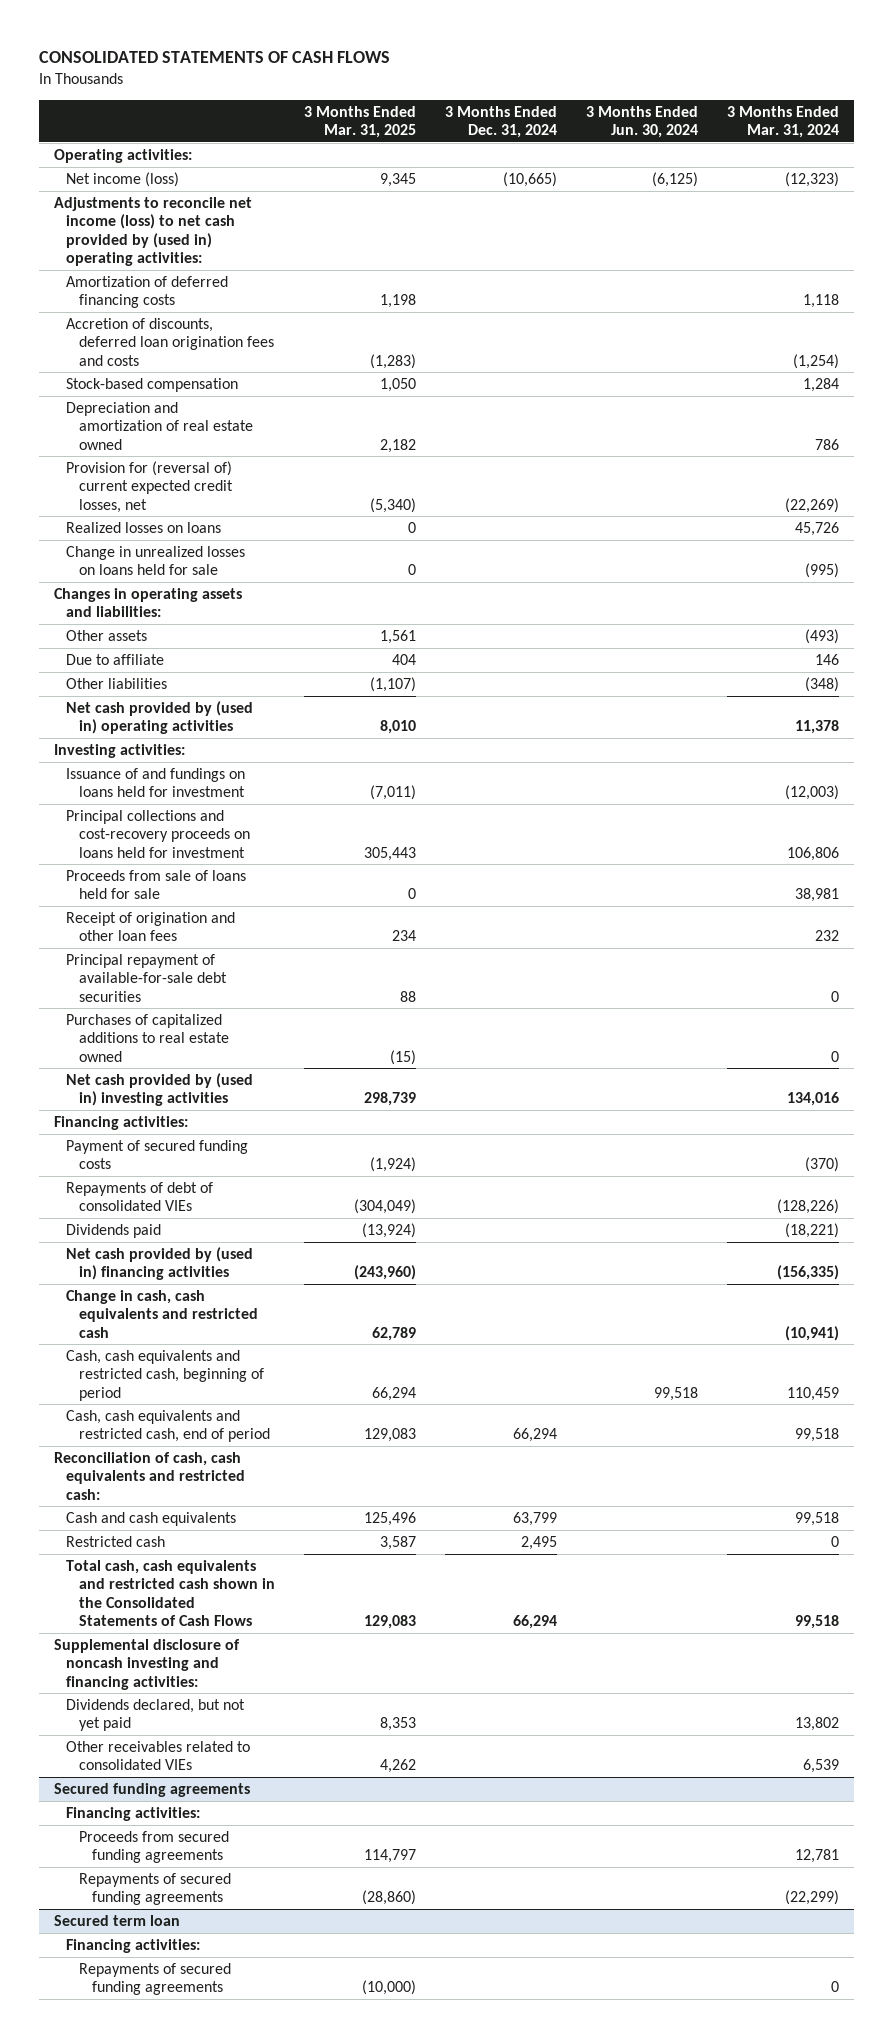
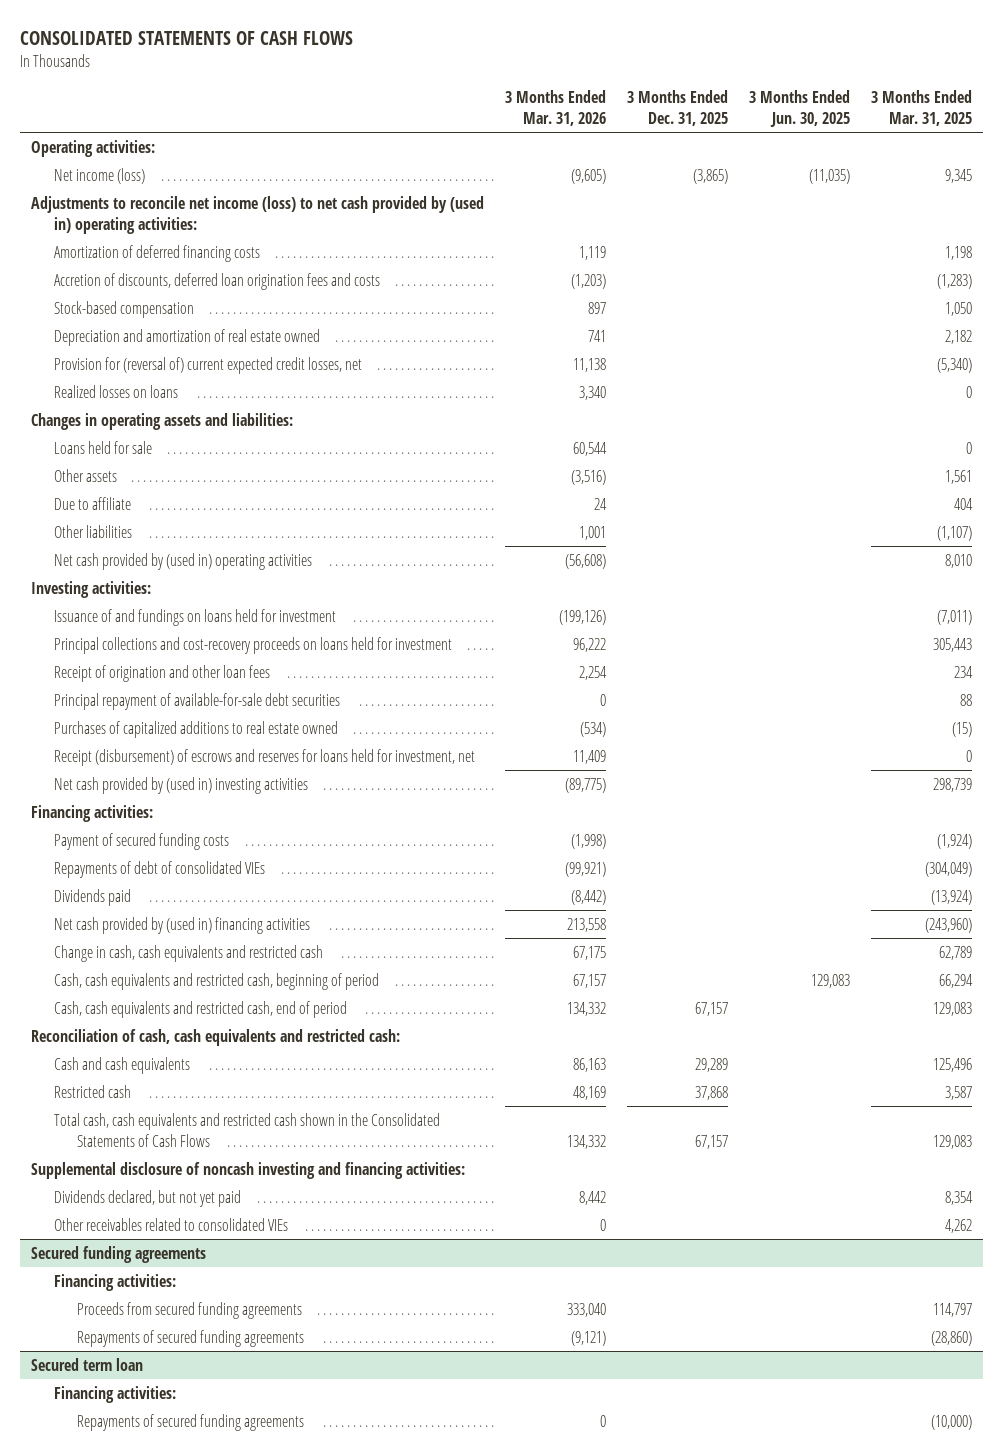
- | 3 Months Ended Mar. 31, 2025 | 3 Months Ended Dec. 31, 2024 | 3 Months Ended Jun. 30, 2024 | 3 Months Ended Mar. 31, 2024
+ | 3 Months Ended Mar. 31, 2026 | 3 Months Ended Dec. 31, 2025 | 3 Months Ended Jun. 30, 2025 | 3 Months Ended Mar. 31, 2025
- Change in unrealized losses on loans held for sale | 0 | | | (995)
+ Loans held for sale | 60,544 | | | 0
- Proceeds from sale of loans held for sale | 0 | | | 38,981
+ Receipt (disbursement) of escrows and reserves for loans held for investment, net | 11,409 | | | 0
- Dividends declared, but not yet paid | 8,353 | | | 13,802
+ Dividends declared, but not yet paid | 8,442 | | | 8,354

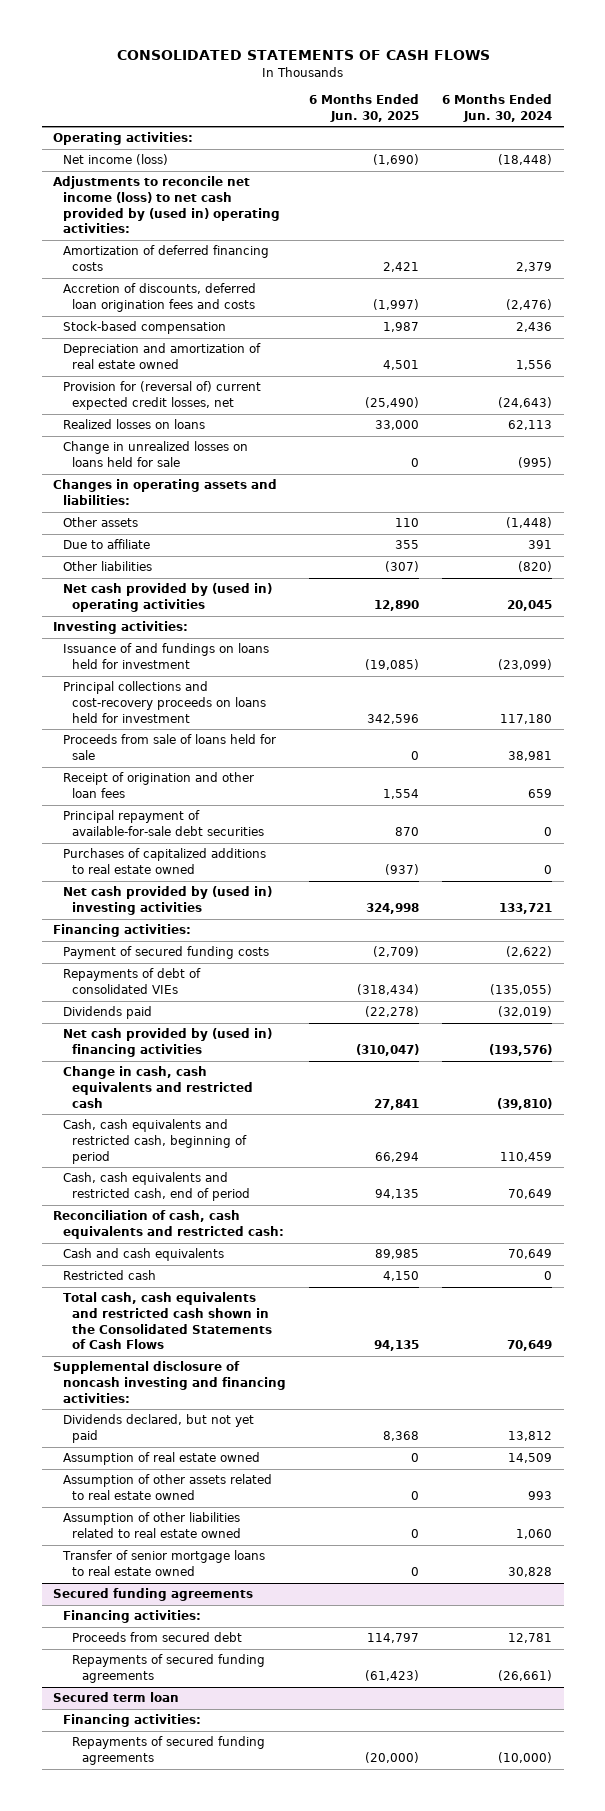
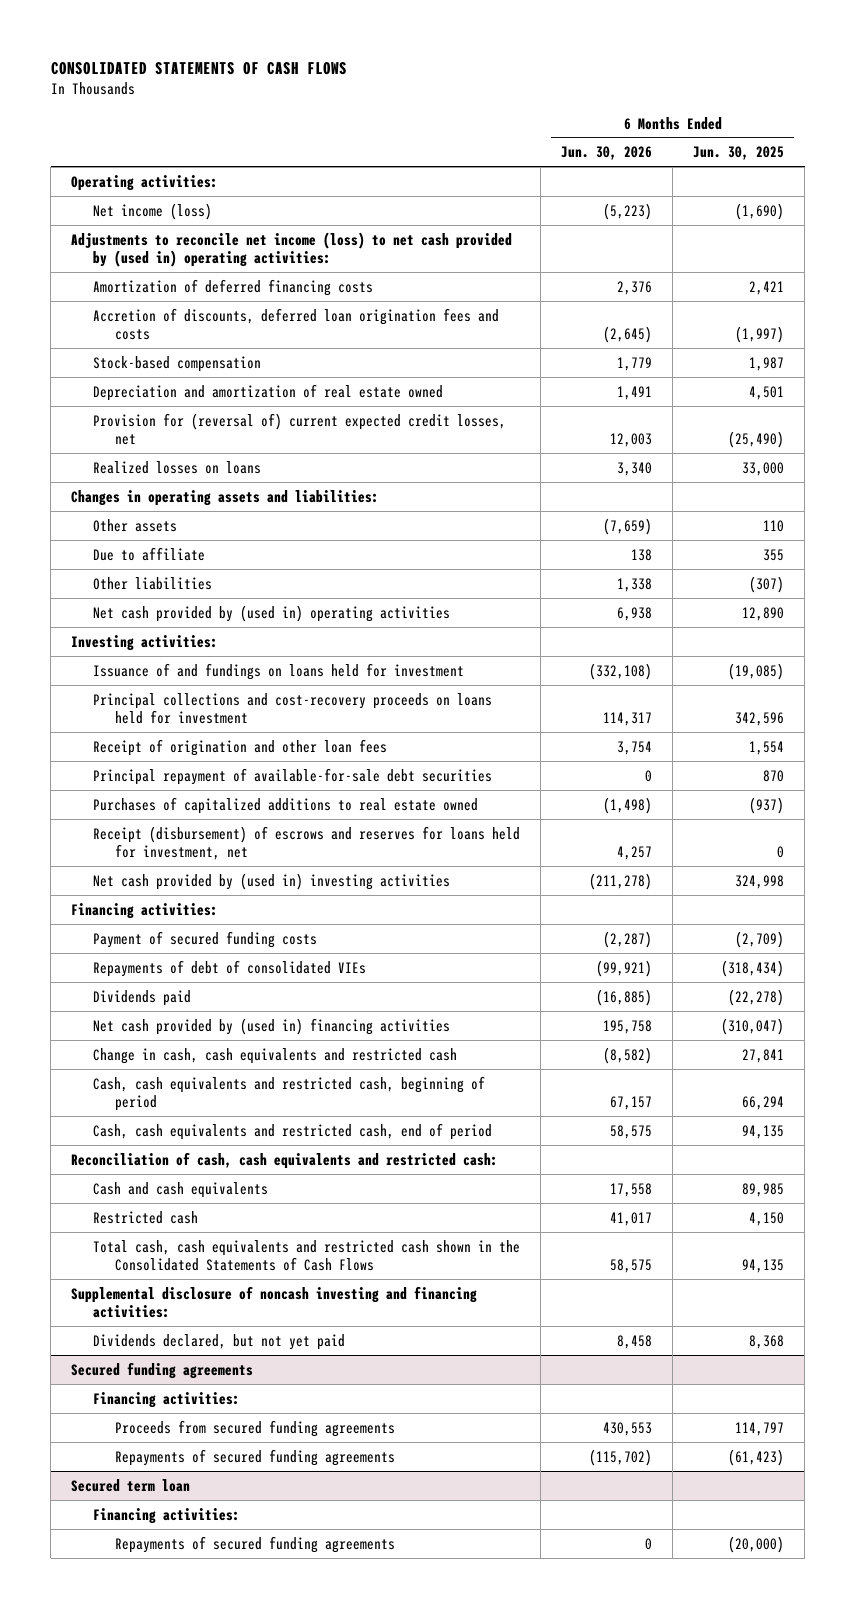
- | 6 Months Ended Jun. 30, 2025 | 6 Months Ended Jun. 30, 2024
+ | 6 Months Ended Jun. 30, 2026 | 6 Months Ended Jun. 30, 2025
- Change in unrealized losses on loans held for sale | 0 | (995)
- Proceeds from sale of loans held for sale | 0 | 38,981
+ Receipt (disbursement) of escrows and reserves for loans held for investment, net | 4,257 | 0
- Assumption of real estate owned | 0 | 14,509
- Assumption of other assets related to real estate owned | 0 | 993
- Assumption of other liabilities related to real estate owned | 0 | 1,060
- Transfer of senior mortgage loans to real estate owned | 0 | 30,828
@ Secured funding agreements
- Proceeds from secured debt | 114,797 | 12,781
+ Proceeds from secured funding agreements | 430,553 | 114,797

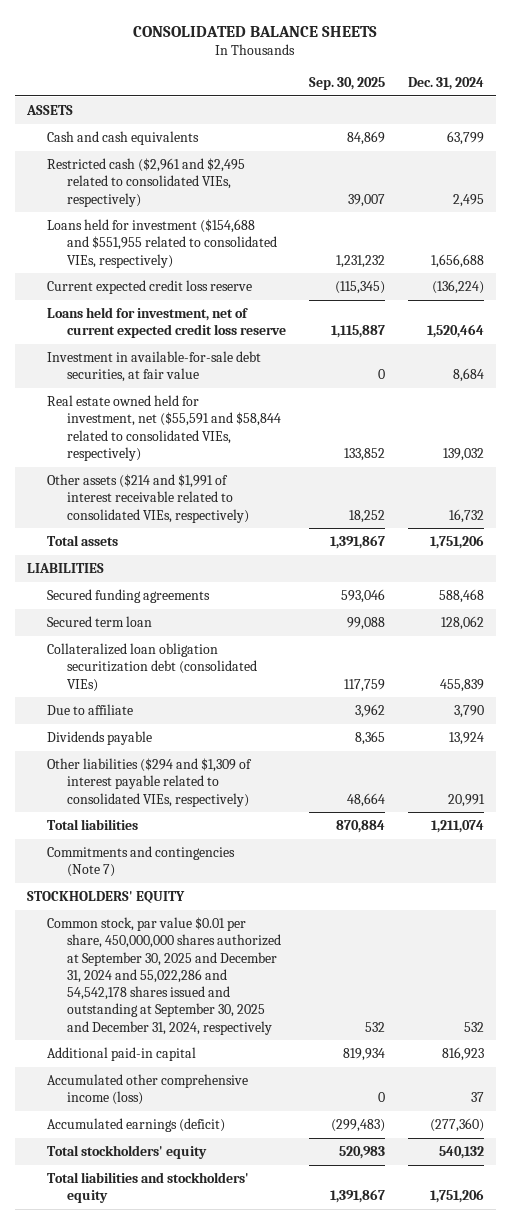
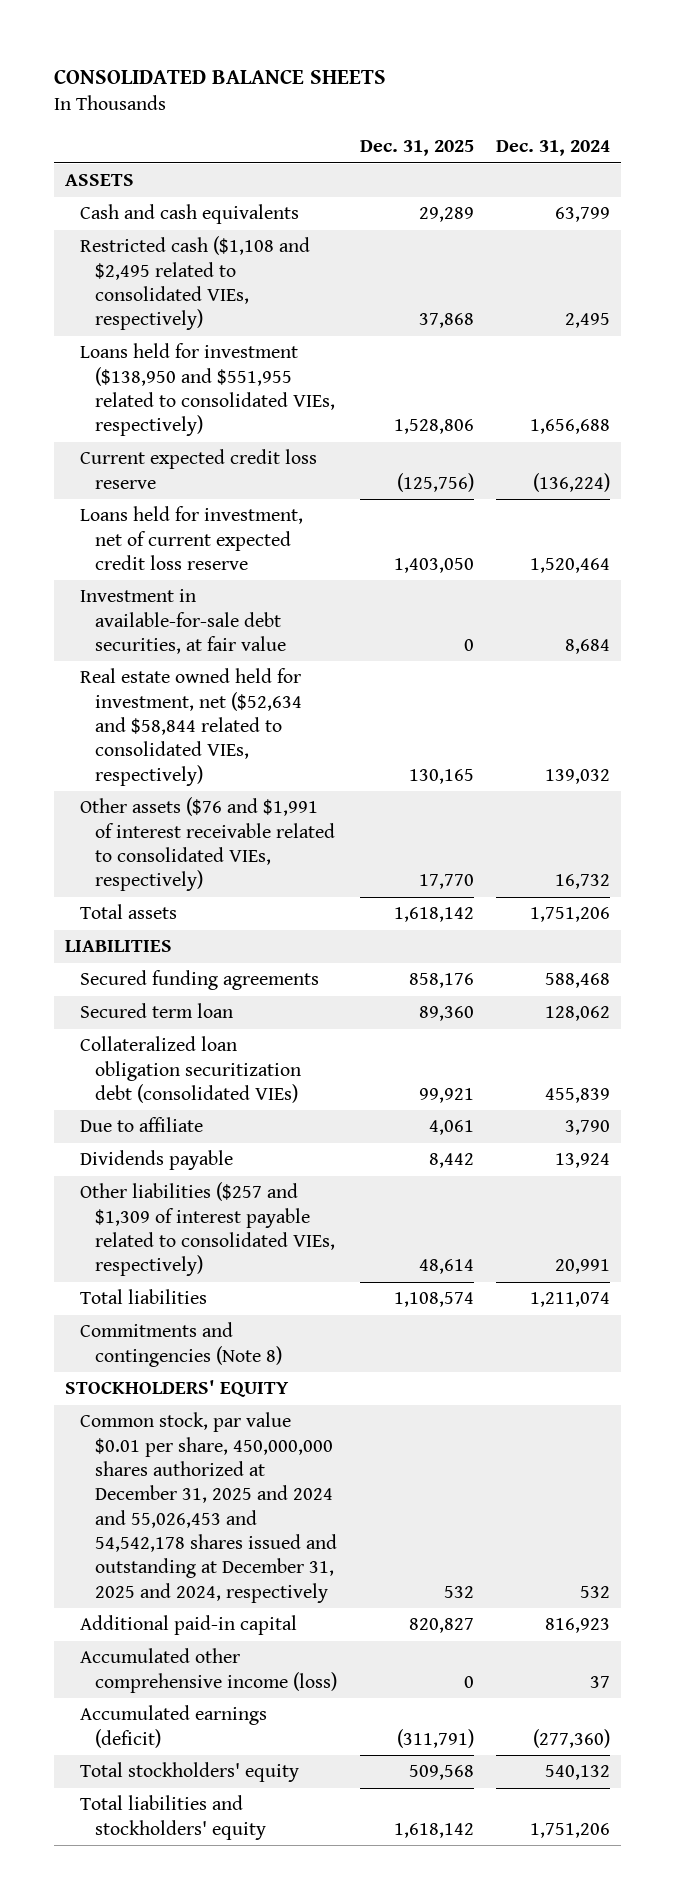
- | Sep. 30, 2025 | Dec. 31, 2024
+ | Dec. 31, 2025 | Dec. 31, 2024
- Restricted cash ($2,961 and $2,495 related to consolidated VIEs, respectively) | 39,007 | 2,495
- Loans held for investment ($154,688 and $551,955 related to consolidated VIEs, respectively) | 1,231,232 | 1,656,688
+ Restricted cash ($1,108 and $2,495 related to consolidated VIEs, respectively) | 37,868 | 2,495
+ Loans held for investment ($138,950 and $551,955 related to consolidated VIEs, respectively) | 1,528,806 | 1,656,688
- Real estate owned held for investment, net ($55,591 and $58,844 related to consolidated VIEs, respectively) | 133,852 | 139,032
- Other assets ($214 and $1,991 of interest receivable related to consolidated VIEs, respectively) | 18,252 | 16,732
+ Real estate owned held for investment, net ($52,634 and $58,844 related to consolidated VIEs, respectively) | 130,165 | 139,032
+ Other assets ($76 and $1,991 of interest receivable related to consolidated VIEs, respectively) | 17,770 | 16,732
- Other liabilities ($294 and $1,309 of interest payable related to consolidated VIEs, respectively) | 48,664 | 20,991
+ Other liabilities ($257 and $1,309 of interest payable related to consolidated VIEs, respectively) | 48,614 | 20,991
- Commitments and contingencies (Note 7)
+ Commitments and contingencies (Note 8)
- Common stock, par value $0.01 per share, 450,000,000 shares authorized at September 30, 2025 and December 31, 2024 and 55,022,286 and 54,542,178 shares issued and outstanding at September 30, 2025 and December 31, 2024, respectively | 532 | 532
+ Common stock, par value $0.01 per share, 450,000,000 shares authorized at December 31, 2025 and 2024 and 55,026,453 and 54,542,178 shares issued and outstanding at December 31, 2025 and 2024, respectively | 532 | 532

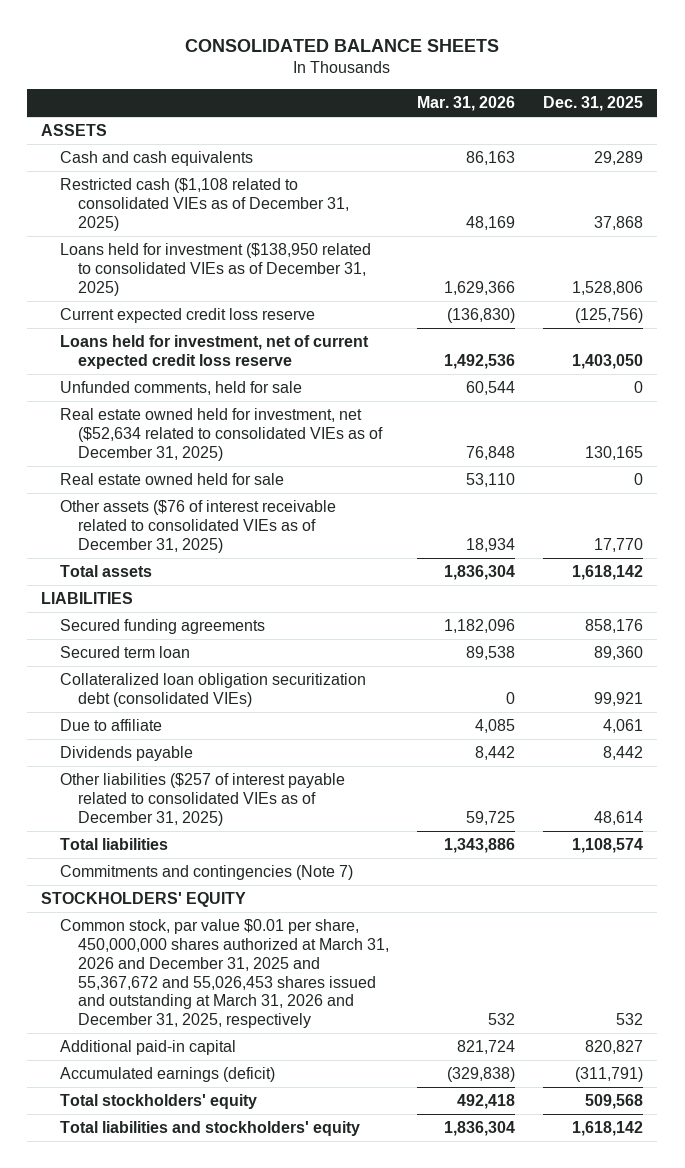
- | Dec. 31, 2025 | Dec. 31, 2024
+ | Mar. 31, 2026 | Dec. 31, 2025
- Restricted cash ($1,108 and $2,495 related to consolidated VIEs, respectively) | 37,868 | 2,495
- Loans held for investment ($138,950 and $551,955 related to consolidated VIEs, respectively) | 1,528,806 | 1,656,688
+ Restricted cash ($1,108 related to consolidated VIEs as of December 31, 2025) | 48,169 | 37,868
+ Loans held for investment ($138,950 related to consolidated VIEs as of December 31, 2025) | 1,629,366 | 1,528,806
- Investment in available-for-sale debt securities, at fair value | 0 | 8,684
- Real estate owned held for investment, net ($52,634 and $58,844 related to consolidated VIEs, respectively) | 130,165 | 139,032
- Other assets ($76 and $1,991 of interest receivable related to consolidated VIEs, respectively) | 17,770 | 16,732
+ Unfunded comments, held for sale | 60,544 | 0
+ Real estate owned held for investment, net ($52,634 related to consolidated VIEs as of December 31, 2025) | 76,848 | 130,165
+ Real estate owned held for sale | 53,110 | 0
+ Other assets ($76 of interest receivable related to consolidated VIEs as of December 31, 2025) | 18,934 | 17,770
- Other liabilities ($257 and $1,309 of interest payable related to consolidated VIEs, respectively) | 48,614 | 20,991
+ Other liabilities ($257 of interest payable related to consolidated VIEs as of December 31, 2025) | 59,725 | 48,614
- Commitments and contingencies (Note 8)
+ Commitments and contingencies (Note 7)
- Common stock, par value $0.01 per share, 450,000,000 shares authorized at December 31, 2025 and 2024 and 55,026,453 and 54,542,178 shares issued and outstanding at December 31, 2025 and 2024, respectively | 532 | 532
+ Common stock, par value $0.01 per share, 450,000,000 shares authorized at March 31, 2026 and December 31, 2025 and 55,367,672 and 55,026,453 shares issued and outstanding at March 31, 2026 and December 31, 2025, respectively | 532 | 532
- Accumulated other comprehensive income (loss) | 0 | 37

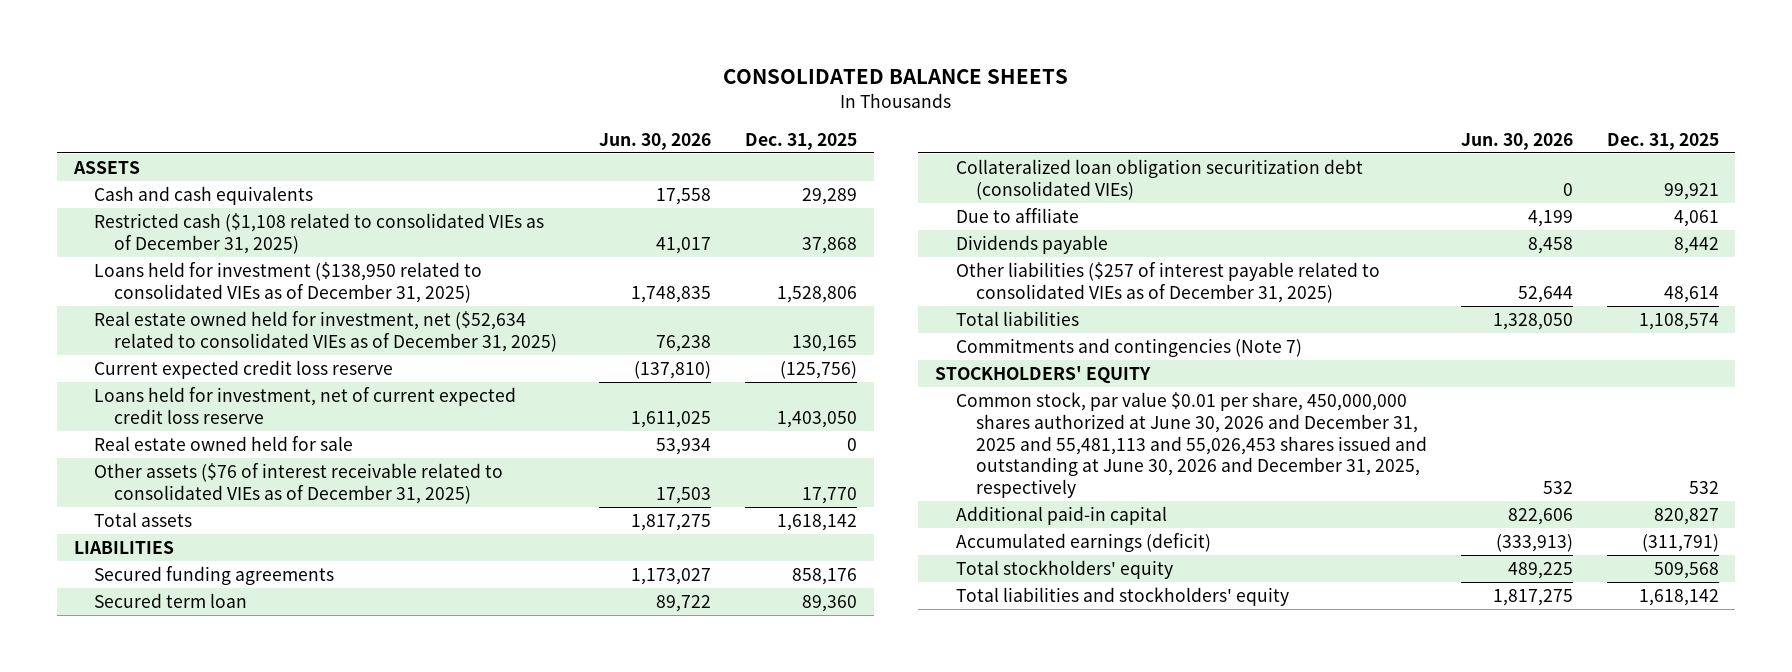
- | Mar. 31, 2026 | Dec. 31, 2025
+ | Jun. 30, 2026 | Dec. 31, 2025
moved up: Real estate owned held for investment, net ($52,634 related to consolidated VIEs as of December 31, 2025) | 76,238 | 130,165
- Unfunded comments, held for sale | 60,544 | 0
- Common stock, par value $0.01 per share, 450,000,000 shares authorized at March 31, 2026 and December 31, 2025 and 55,367,672 and 55,026,453 shares issued and outstanding at March 31, 2026 and December 31, 2025, respectively | 532 | 532
+ Common stock, par value $0.01 per share, 450,000,000 shares authorized at June 30, 2026 and December 31, 2025 and 55,481,113 and 55,026,453 shares issued and outstanding at June 30, 2026 and December 31, 2025, respectively | 532 | 532

